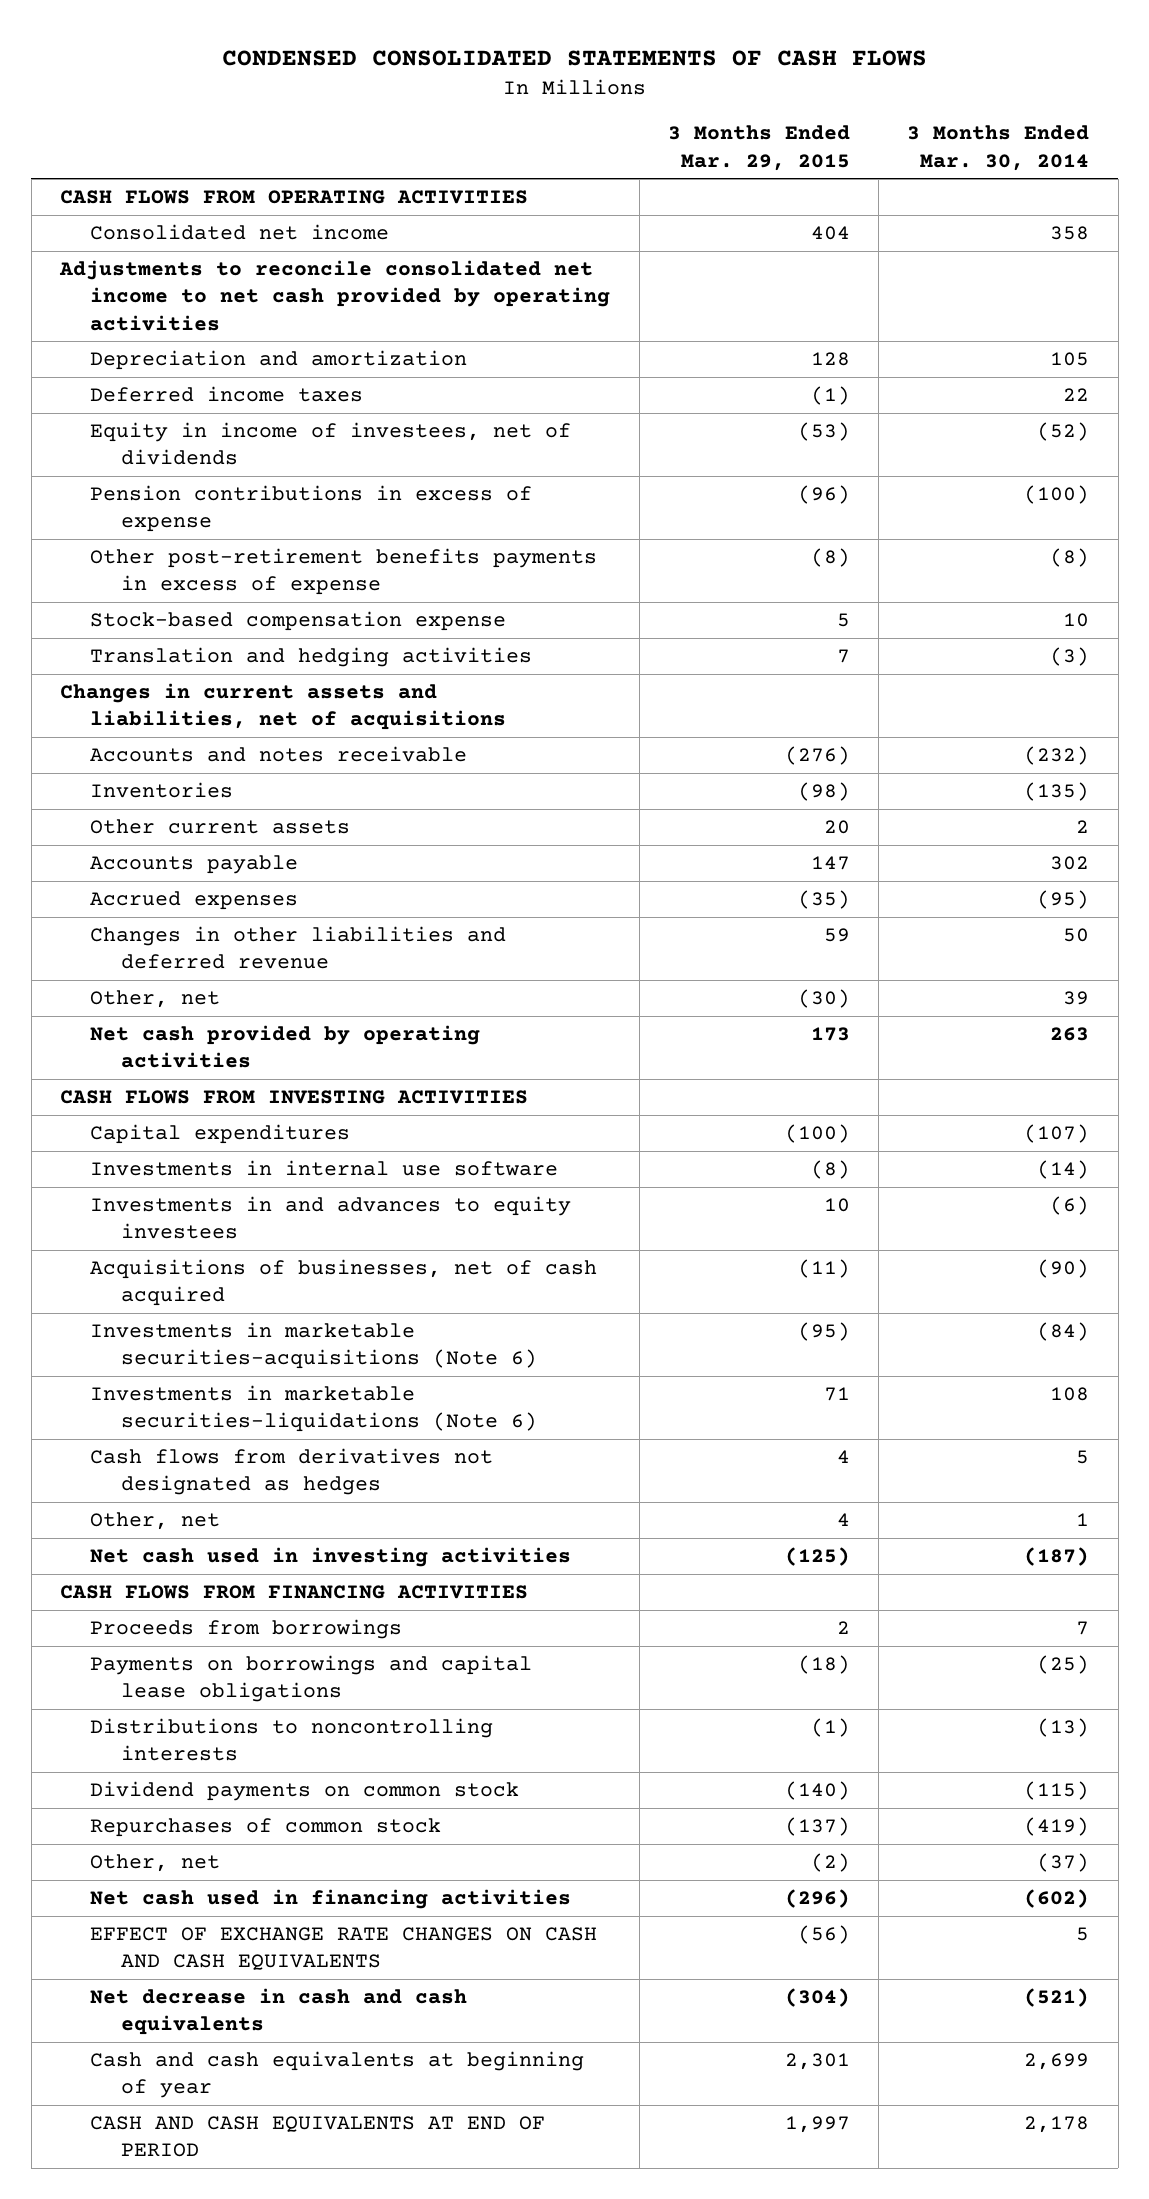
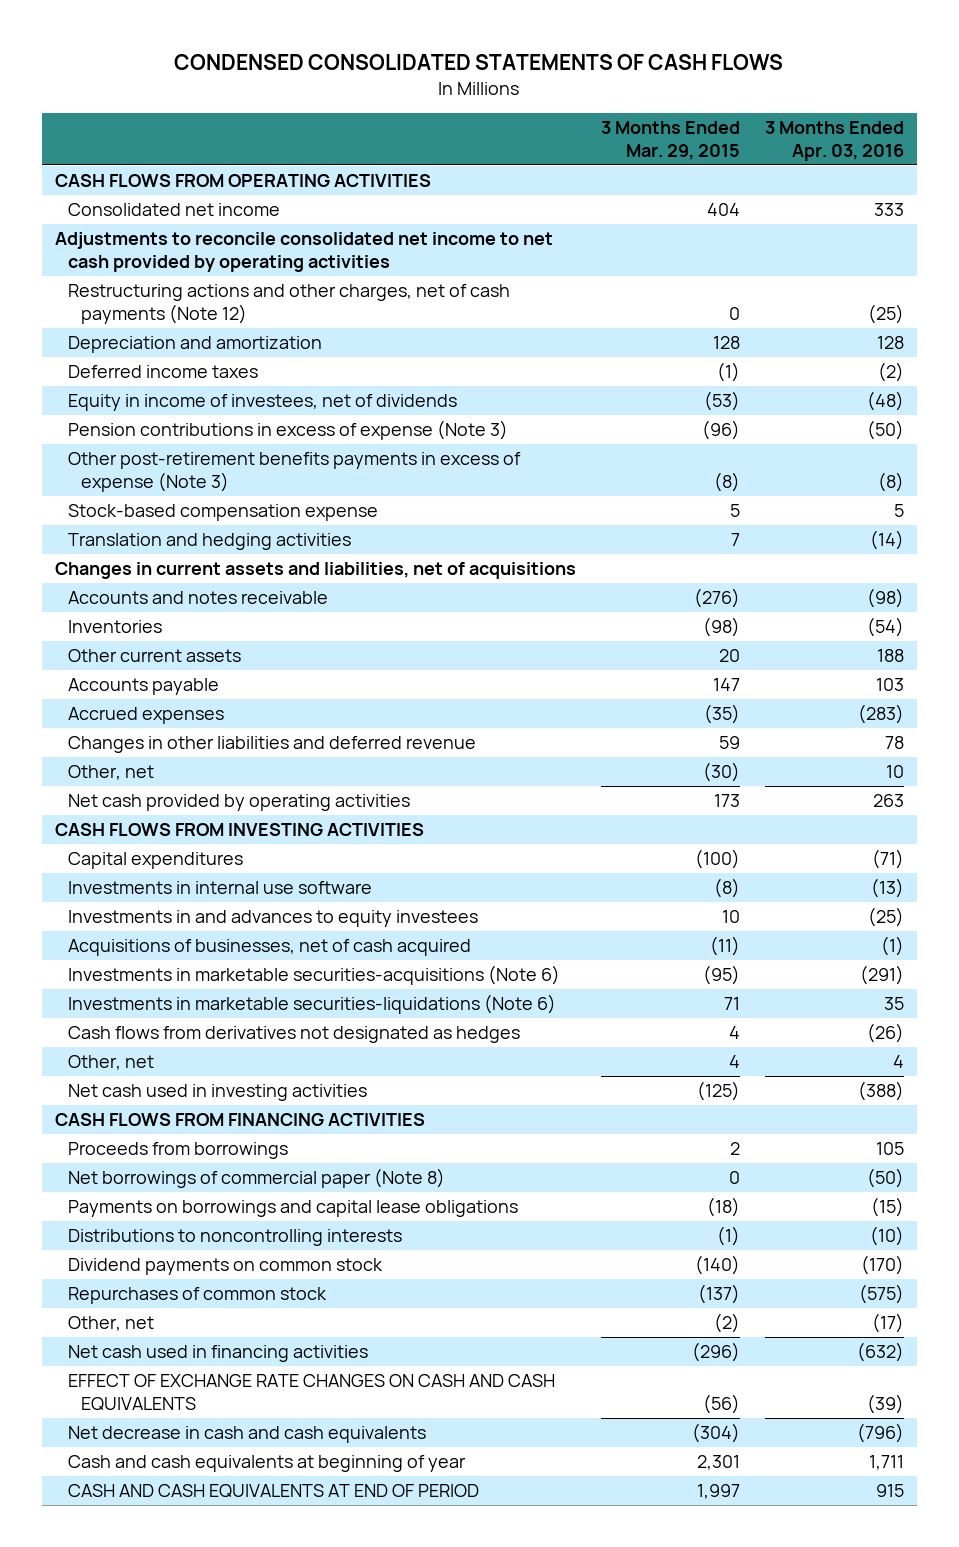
- | 3 Months Ended Mar. 29, 2015 | 3 Months Ended Mar. 30, 2014
+ | 3 Months Ended Mar. 29, 2015 | 3 Months Ended Apr. 03, 2016
+ Restructuring actions and other charges, net of cash payments (Note 12) | 0 | (25)
- Pension contributions in excess of expense | (96) | (100)
- Other post-retirement benefits payments in excess of expense | (8) | (8)
+ Pension contributions in excess of expense (Note 3) | (96) | (50)
+ Other post-retirement benefits payments in excess of expense (Note 3) | (8) | (8)
+ Net borrowings of commercial paper (Note 8) | 0 | (50)

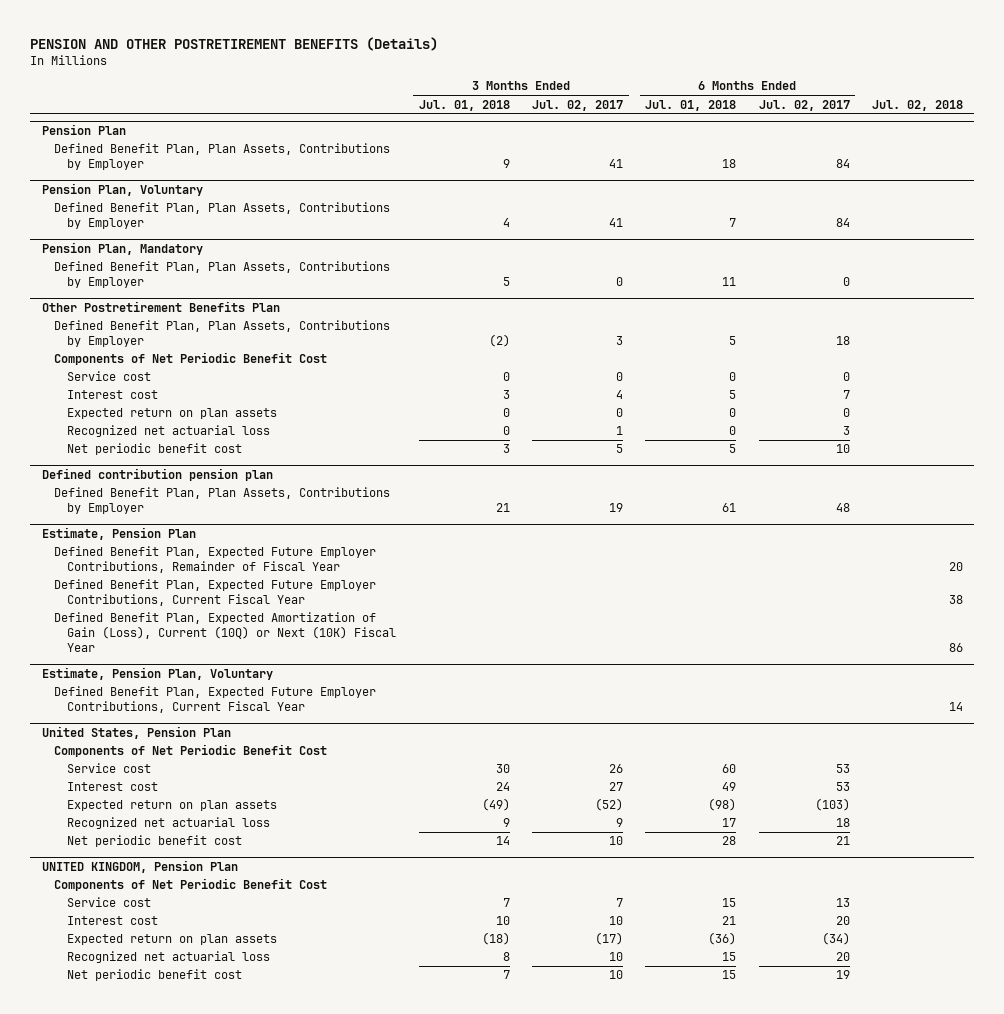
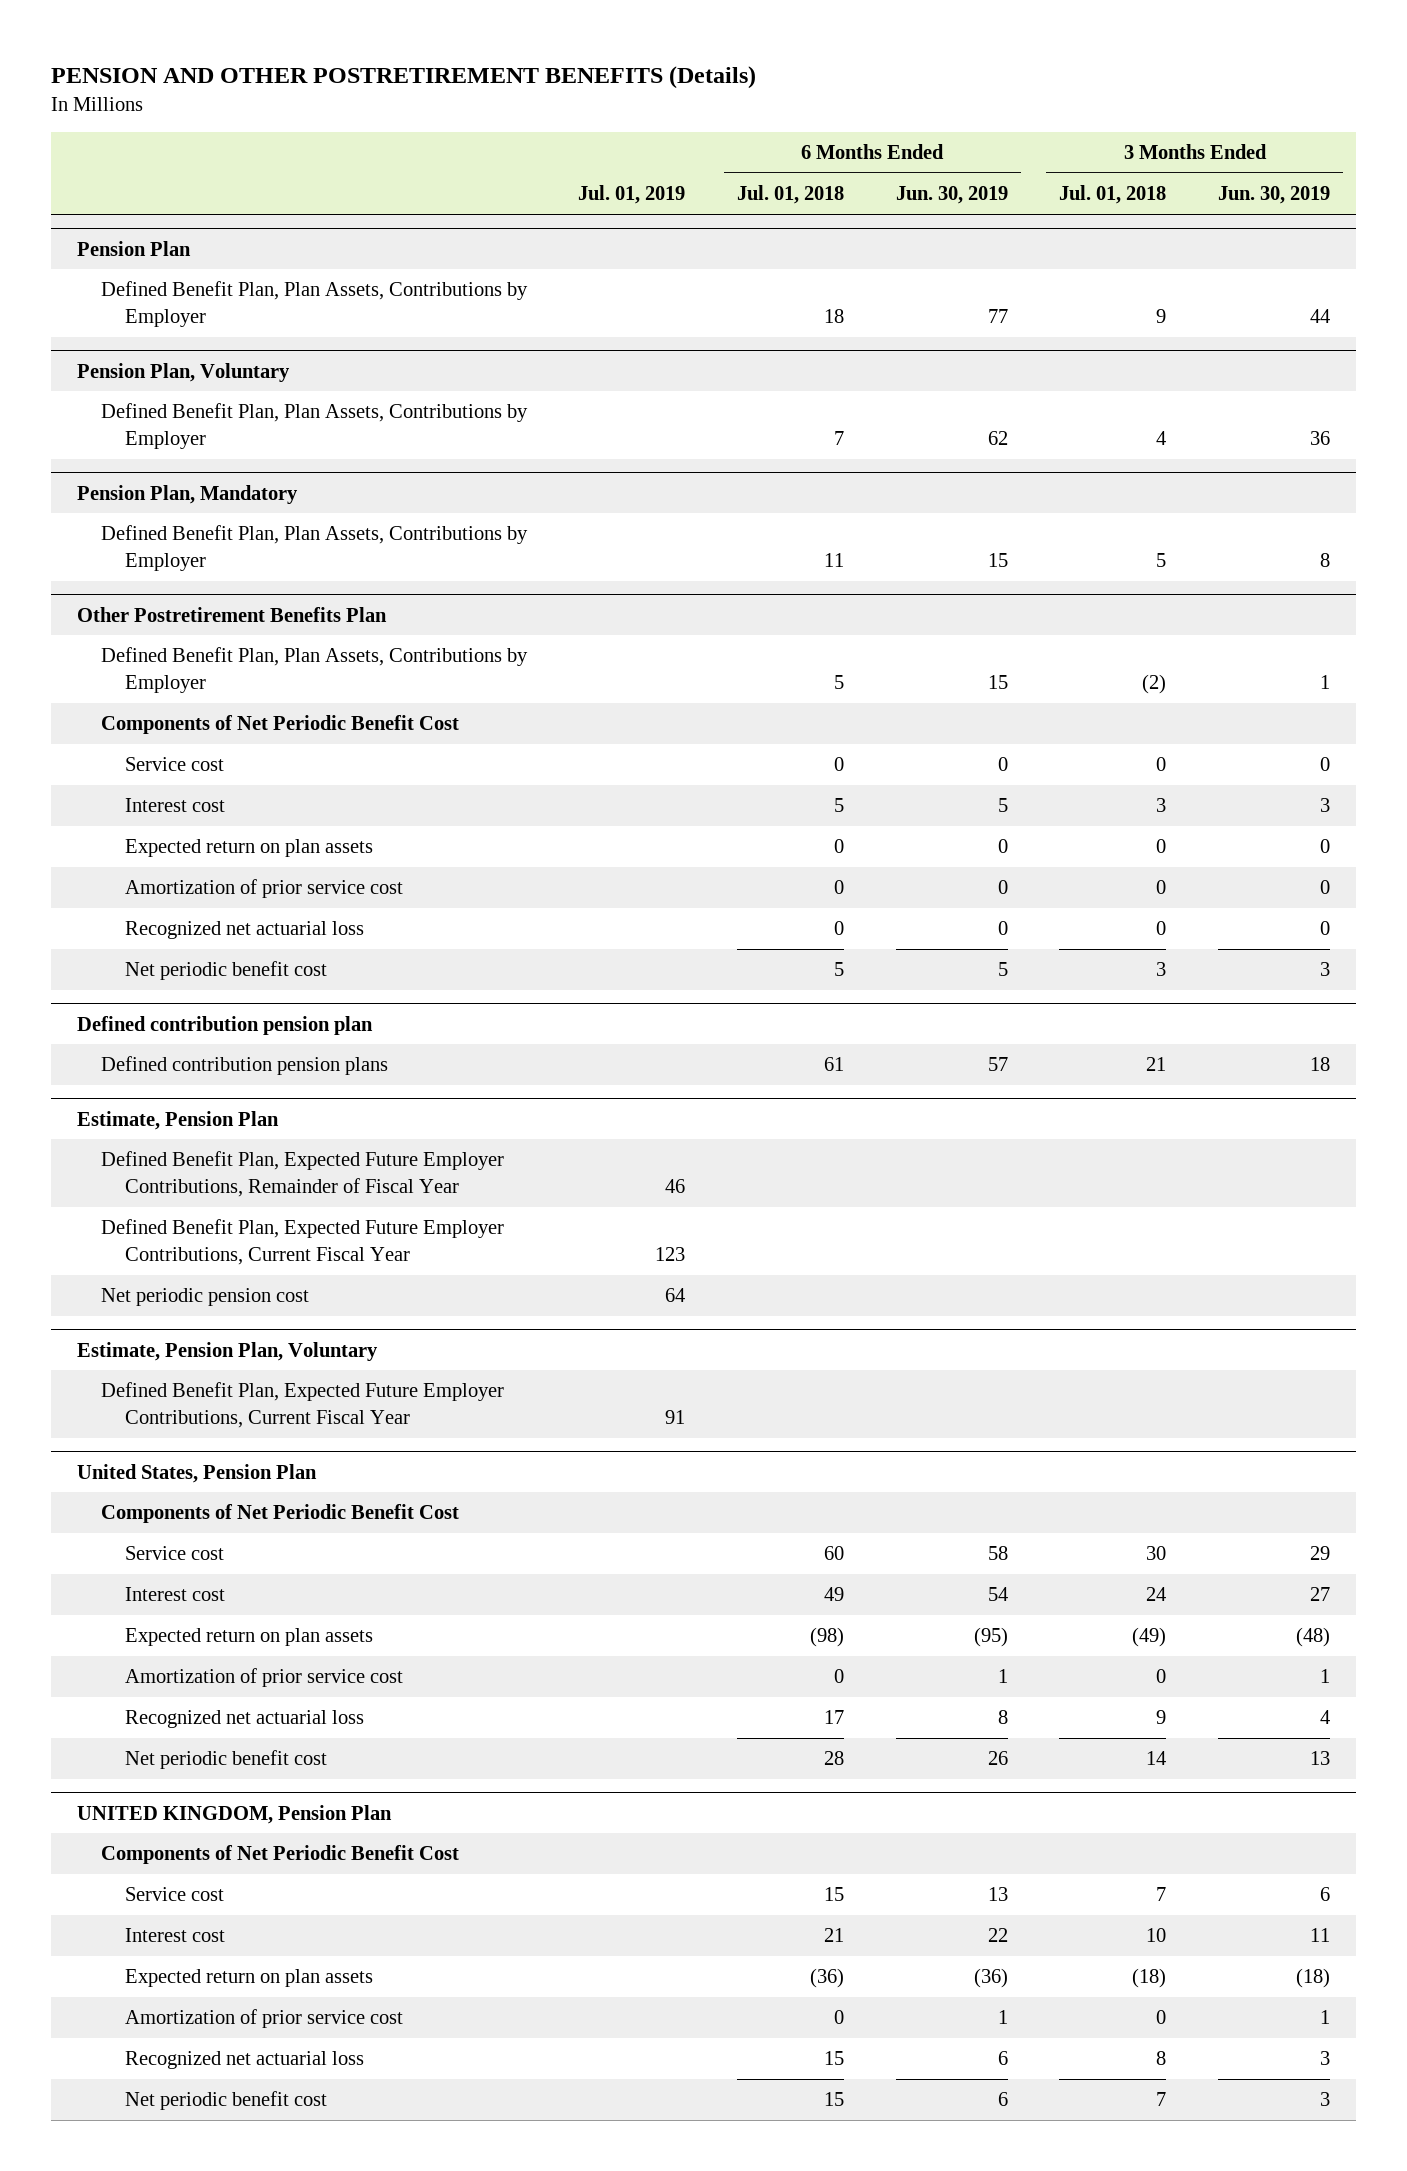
- | 3 Months Ended Jul. 01, 2018 | 3 Months Ended Jul. 02, 2017 | 6 Months Ended Jul. 01, 2018 | 6 Months Ended Jul. 02, 2017 | Jul. 02, 2018
+ | Jul. 01, 2019 | 6 Months Ended Jul. 01, 2018 | 6 Months Ended Jun. 30, 2019 | 3 Months Ended Jul. 01, 2018 | 3 Months Ended Jun. 30, 2019
@ Other Postretirement Benefits Plan
+ Amortization of prior service cost | | 0 | 0 | 0 | 0
@ Defined contribution pension plan
- Defined Benefit Plan, Plan Assets, Contributions by Employer | 21 | 19 | 61 | 48 |
+ Defined contribution pension plans | | 61 | 57 | 21 | 18
@ Estimate, Pension Plan
- Defined Benefit Plan, Expected Amortization of Gain (Loss), Current (10Q) or Next (10K) Fiscal Year | | | | | 86
+ Net periodic pension cost | 64 | | | |
@ United States, Pension Plan
+ Amortization of prior service cost | | 0 | 1 | 0 | 1
@ UNITED KINGDOM, Pension Plan
+ Amortization of prior service cost | | 0 | 1 | 0 | 1

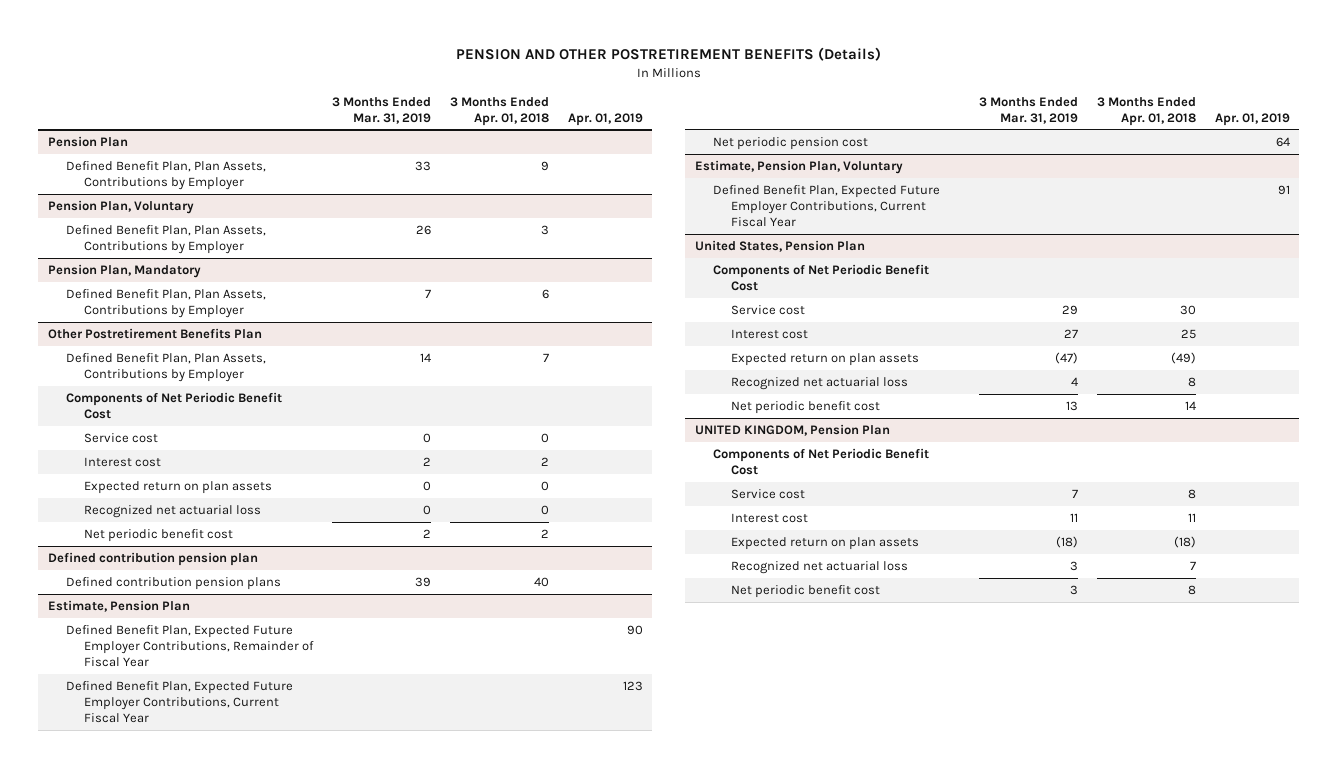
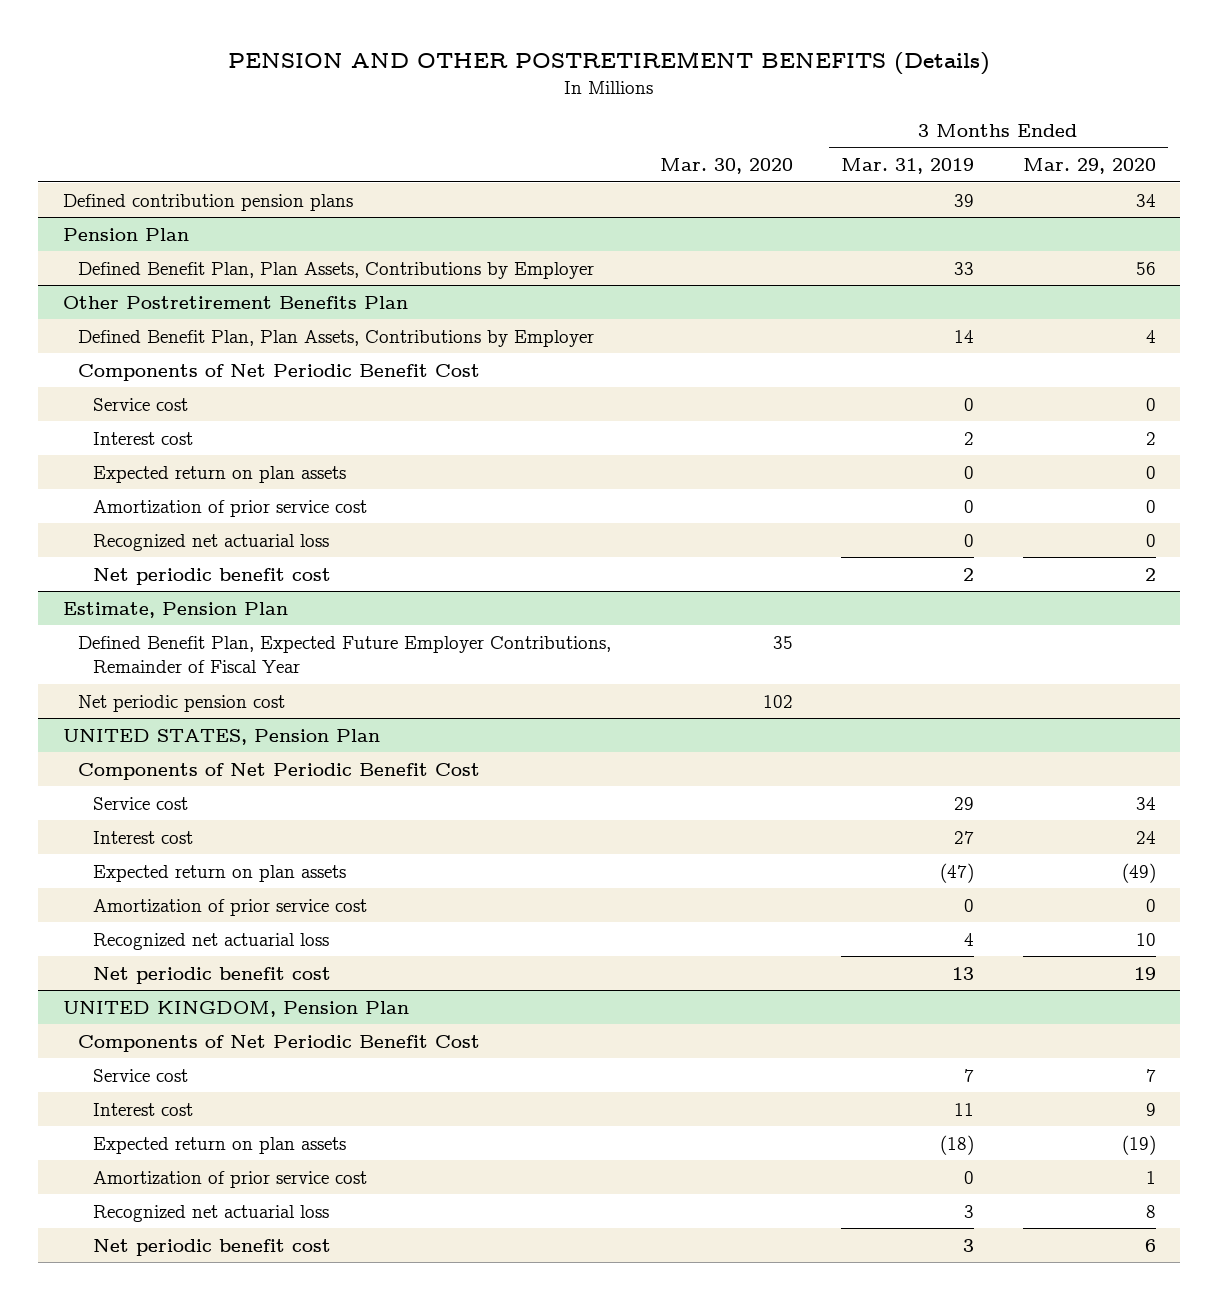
- | 3 Months Ended Mar. 31, 2019 | 3 Months Ended Apr. 01, 2018 | Apr. 01, 2019
+ | Mar. 30, 2020 | 3 Months Ended Mar. 31, 2019 | 3 Months Ended Mar. 29, 2020
+ Defined contribution pension plans | | 39 | 34
- Pension Plan, Voluntary
- Defined Benefit Plan, Plan Assets, Contributions by Employer | 26 | 3 |
- Pension Plan, Mandatory
- Defined Benefit Plan, Plan Assets, Contributions by Employer | 7 | 6 |
@ Other Postretirement Benefits Plan
+ Amortization of prior service cost | | 0 | 0
- Defined contribution pension plan
- Defined contribution pension plans | 39 | 40 |
@ Estimate, Pension Plan
- Defined Benefit Plan, Expected Future Employer Contributions, Current Fiscal Year | | | 123
- Estimate, Pension Plan, Voluntary
- Defined Benefit Plan, Expected Future Employer Contributions, Current Fiscal Year | | | 91
- United States, Pension Plan
+ UNITED STATES, Pension Plan
+ Amortization of prior service cost | | 0 | 0
@ UNITED KINGDOM, Pension Plan
+ Amortization of prior service cost | | 0 | 1

